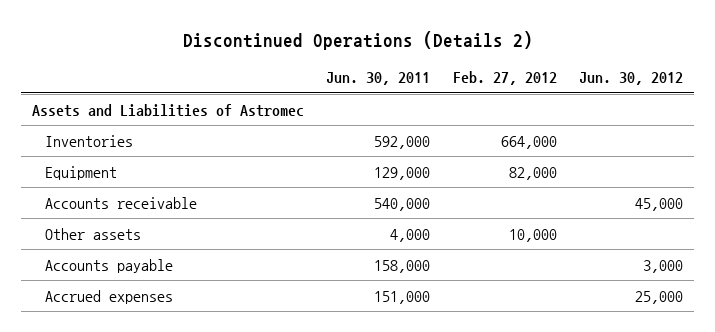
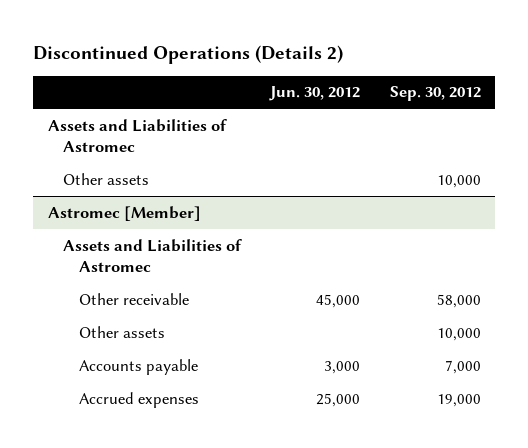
- | Jun. 30, 2011 | Feb. 27, 2012 | Jun. 30, 2012
+ | Jun. 30, 2012 | Sep. 30, 2012
- Inventories | 592,000 | 664,000 |
- Equipment | 129,000 | 82,000 |
- Accounts receivable | 540,000 | | 45,000
- Accounts payable | 158,000 | | 3,000
- Accrued expenses | 151,000 | | 25,000
+ Astromec [Member]
+ Assets and Liabilities of Astromec
+ Other receivable | 45,000 | 58,000
+ Other assets | | 10,000
+ Accounts payable | 3,000 | 7,000
+ Accrued expenses | 25,000 | 19,000

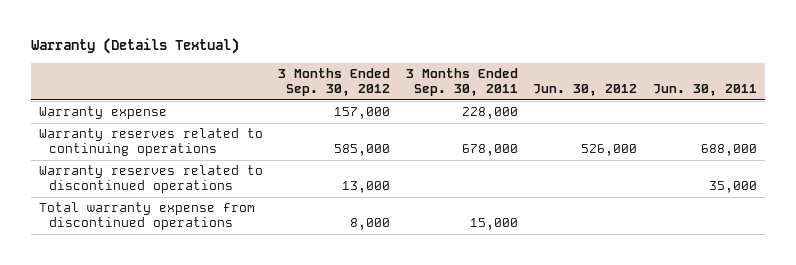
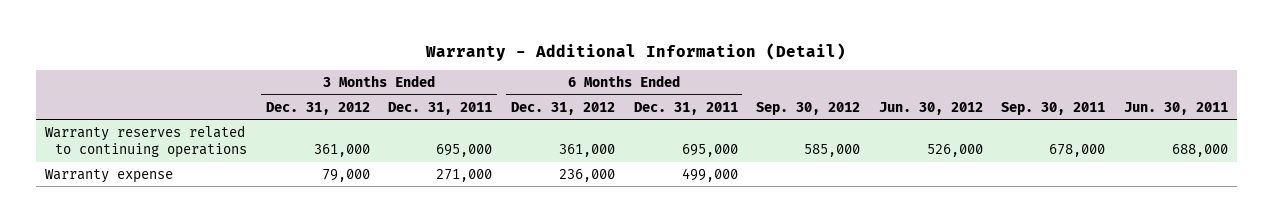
- Warranty (Details Textual)
+ Warranty - Additional Information (Detail)
- | 3 Months Ended Sep. 30, 2012 | 3 Months Ended Sep. 30, 2011 | Jun. 30, 2012 | Jun. 30, 2011
+ | 3 Months Ended Dec. 31, 2012 | 3 Months Ended Dec. 31, 2011 | 6 Months Ended Dec. 31, 2012 | 6 Months Ended Dec. 31, 2011 | Sep. 30, 2012 | Jun. 30, 2012 | Sep. 30, 2011 | Jun. 30, 2011
- Warranty reserves related to discontinued operations | 13,000 | | | 35,000
- Total warranty expense from discontinued operations | 8,000 | 15,000 | |
moved down: Warranty expense | 79,000 | 271,000 | 236,000 | 499,000 | | | |

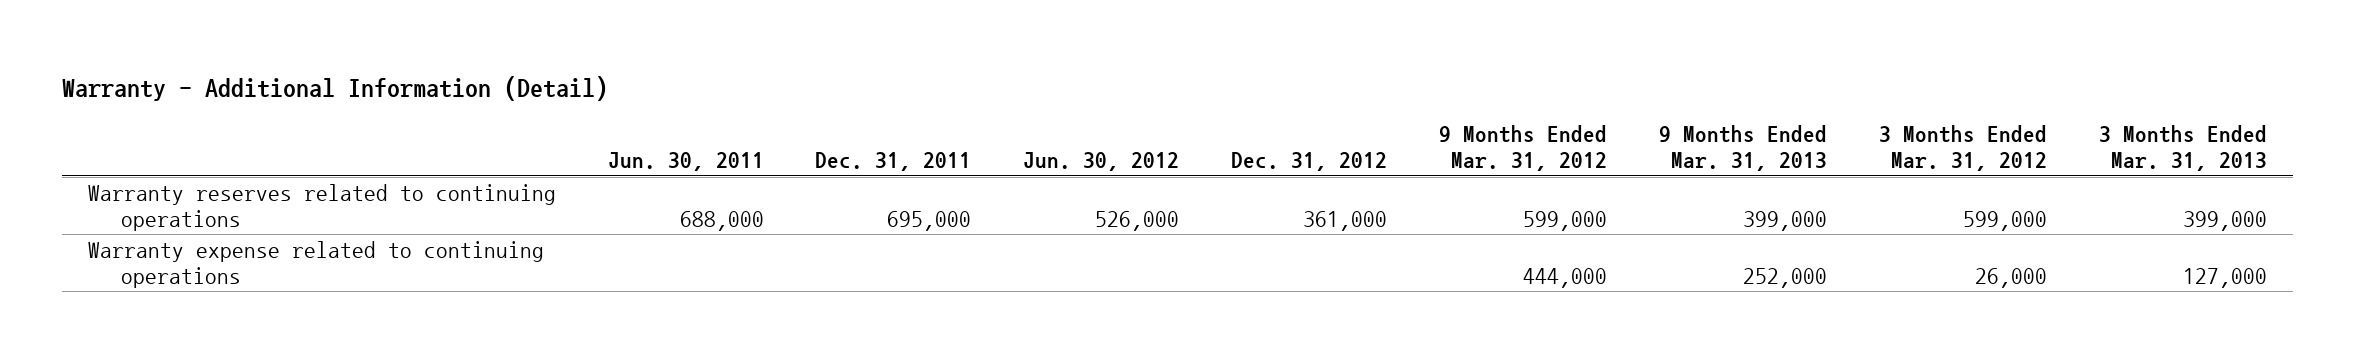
- | 3 Months Ended Dec. 31, 2012 | 3 Months Ended Dec. 31, 2011 | 6 Months Ended Dec. 31, 2012 | 6 Months Ended Dec. 31, 2011 | Sep. 30, 2012 | Jun. 30, 2012 | Sep. 30, 2011 | Jun. 30, 2011
+ | Jun. 30, 2011 | Dec. 31, 2011 | Jun. 30, 2012 | Dec. 31, 2012 | 9 Months Ended Mar. 31, 2012 | 9 Months Ended Mar. 31, 2013 | 3 Months Ended Mar. 31, 2012 | 3 Months Ended Mar. 31, 2013
- Warranty expense | 79,000 | 271,000 | 236,000 | 499,000 | | | |
+ Warranty expense related to continuing operations | | | | | 444,000 | 252,000 | 26,000 | 127,000

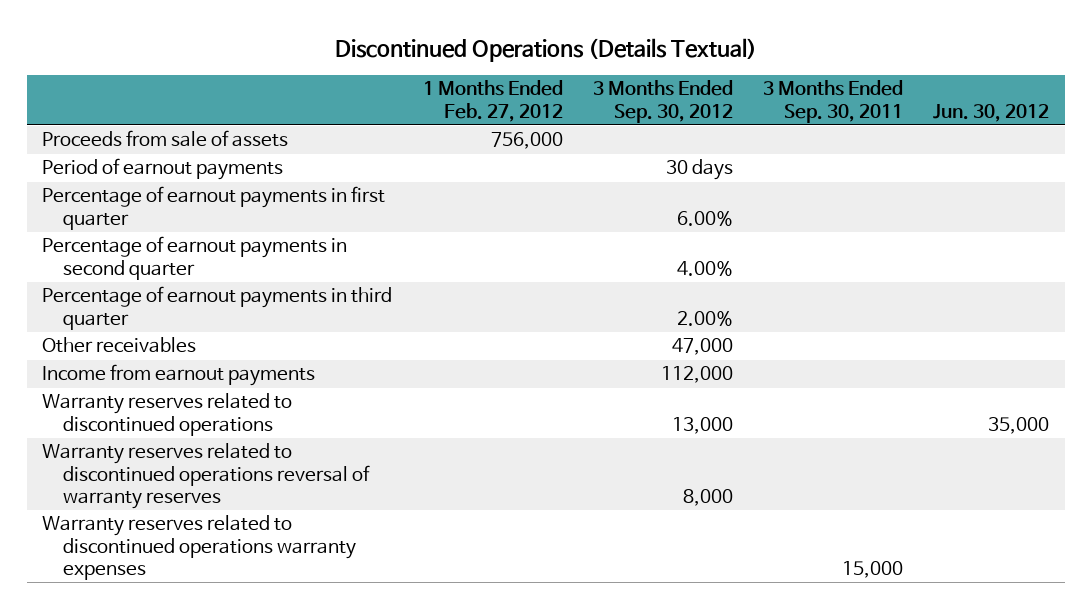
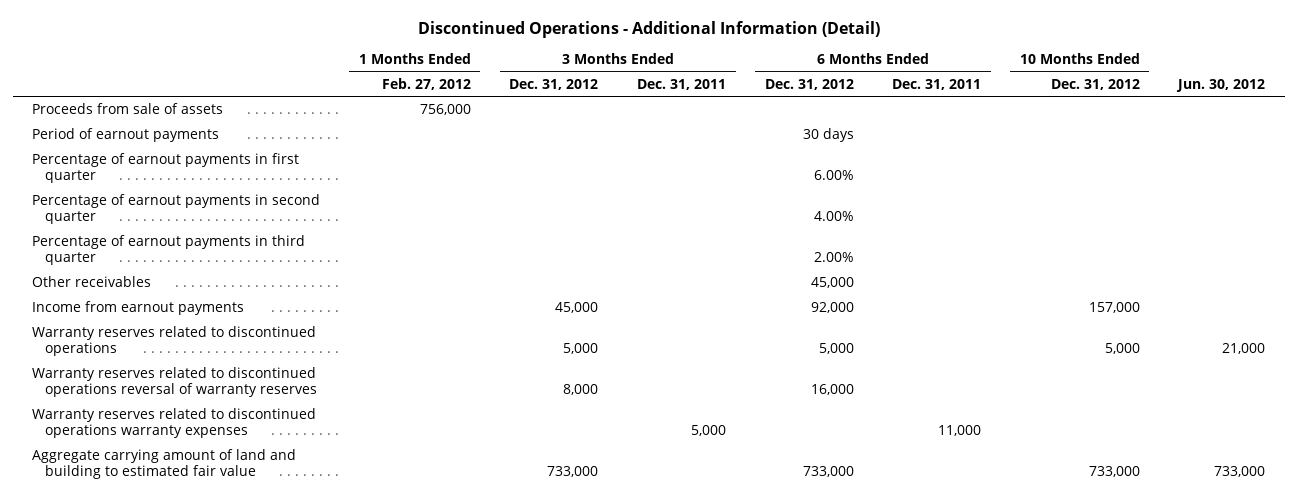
- Discontinued Operations (Details Textual)
+ Discontinued Operations - Additional Information (Detail)
- | 1 Months Ended Feb. 27, 2012 | 3 Months Ended Sep. 30, 2012 | 3 Months Ended Sep. 30, 2011 | Jun. 30, 2012
+ | 1 Months Ended Feb. 27, 2012 | 3 Months Ended Dec. 31, 2012 | 3 Months Ended Dec. 31, 2011 | 6 Months Ended Dec. 31, 2012 | 6 Months Ended Dec. 31, 2011 | 10 Months Ended Dec. 31, 2012 | Jun. 30, 2012
- Warranty reserves related to discontinued operations | | 13,000 | | 35,000
+ Warranty reserves related to discontinued operations | | 5,000 | | 5,000 | | 5,000 | 21,000
+ Aggregate carrying amount of land and building to estimated fair value | | 733,000 | | 733,000 | | 733,000 | 733,000

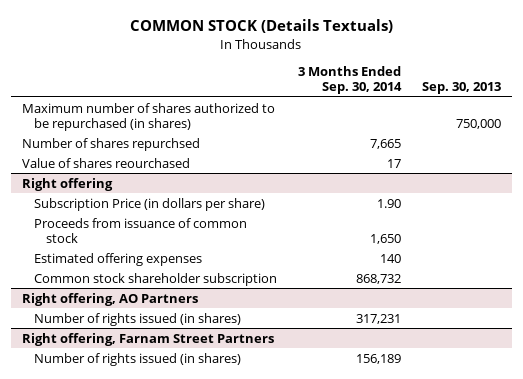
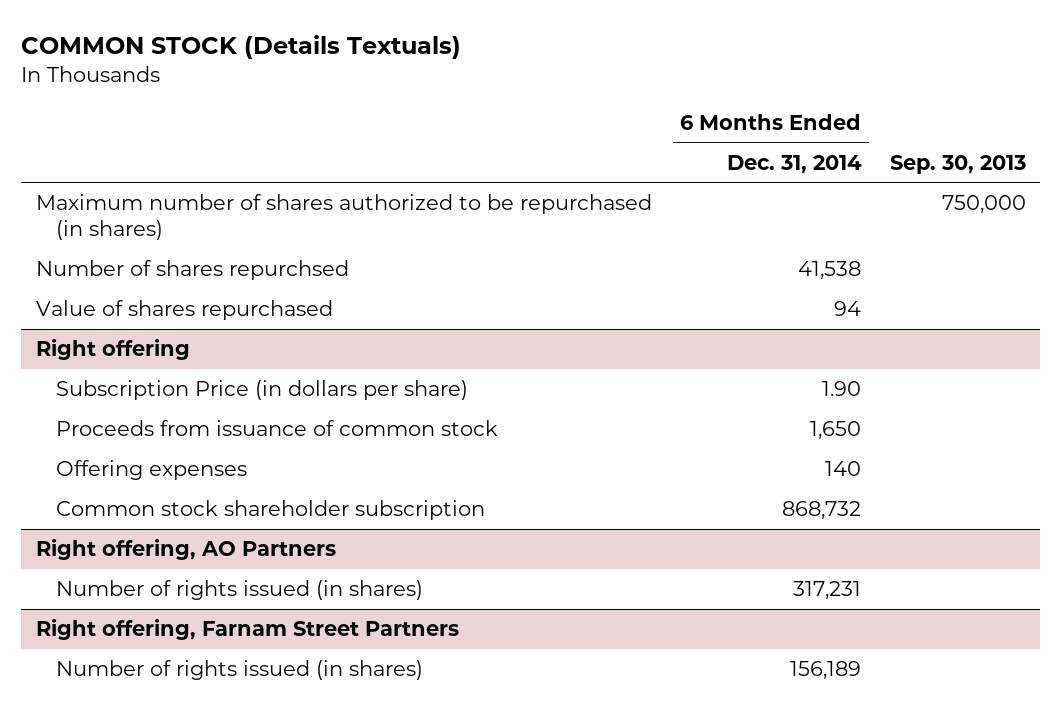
- | 3 Months Ended Sep. 30, 2014 | Sep. 30, 2013
+ | 6 Months Ended Dec. 31, 2014 | Sep. 30, 2013
- Value of shares reourchased | 17 |
+ Value of shares repurchased | 94 |
@ Right offering
- Estimated offering expenses | 140 |
+ Offering expenses | 140 |

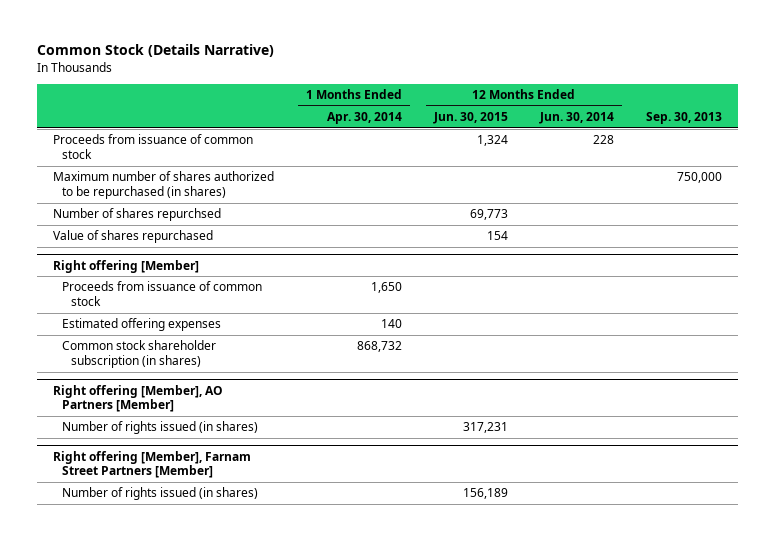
- COMMON STOCK (Details Textuals)
+ Common Stock (Details Narrative)
- | 6 Months Ended Dec. 31, 2014 | Sep. 30, 2013
+ | 1 Months Ended Apr. 30, 2014 | 12 Months Ended Jun. 30, 2015 | 12 Months Ended Jun. 30, 2014 | Sep. 30, 2013
+ Proceeds from issuance of common stock | | 1,324 | 228 |
- Right offering
- Subscription Price (in dollars per share) | 1.90 |
+ Right offering [Member]
- Offering expenses | 140 |
- Common stock shareholder subscription | 868,732 |
- Right offering, AO Partners
+ Estimated offering expenses | 140 | | |
+ Common stock shareholder subscription (in shares) | 868,732 | | |
+ Right offering [Member], AO Partners [Member]
- Right offering, Farnam Street Partners
+ Right offering [Member], Farnam Street Partners [Member]

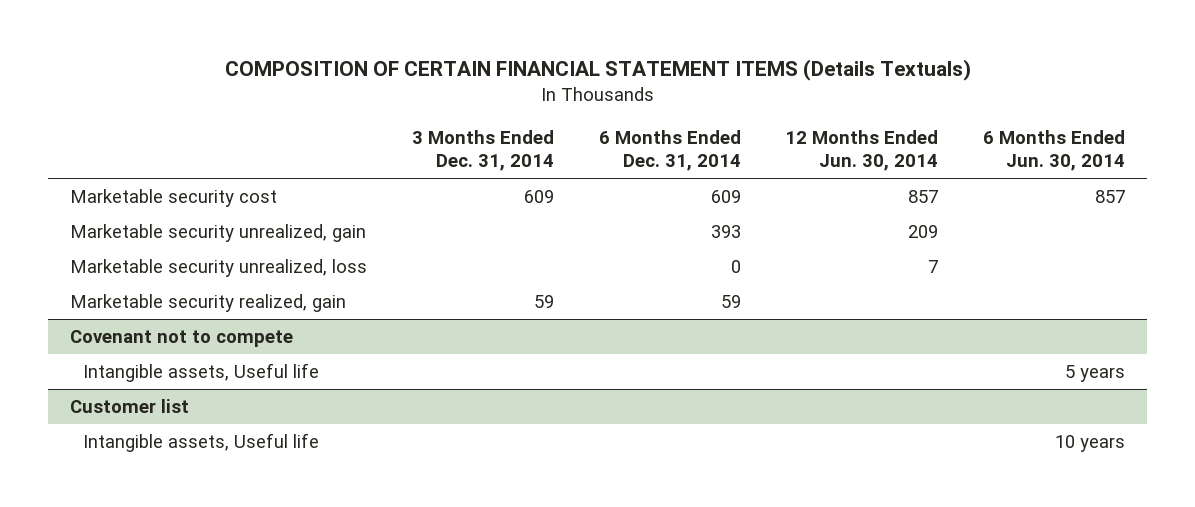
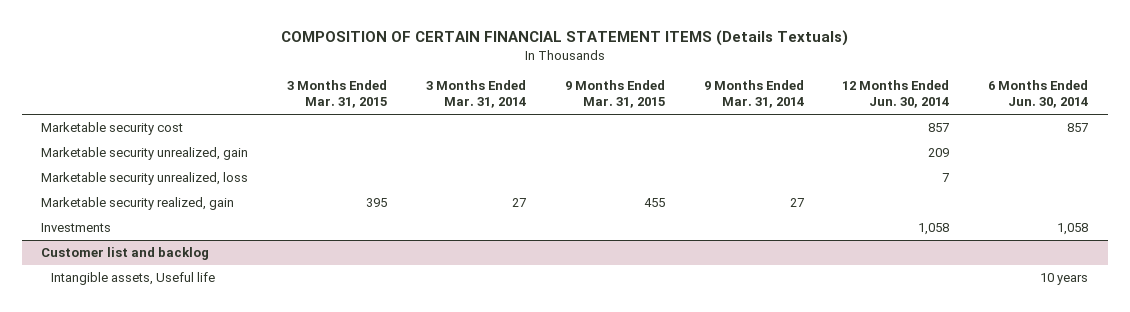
- | 3 Months Ended Dec. 31, 2014 | 6 Months Ended Dec. 31, 2014 | 12 Months Ended Jun. 30, 2014 | 6 Months Ended Jun. 30, 2014
+ | 3 Months Ended Mar. 31, 2015 | 3 Months Ended Mar. 31, 2014 | 9 Months Ended Mar. 31, 2015 | 9 Months Ended Mar. 31, 2014 | 12 Months Ended Jun. 30, 2014 | 6 Months Ended Jun. 30, 2014
- Covenant not to compete
- Intangible assets, Useful life | | | | 5 years
- Customer list
+ Investments | | | | | 1,058 | 1,058
+ Customer list and backlog

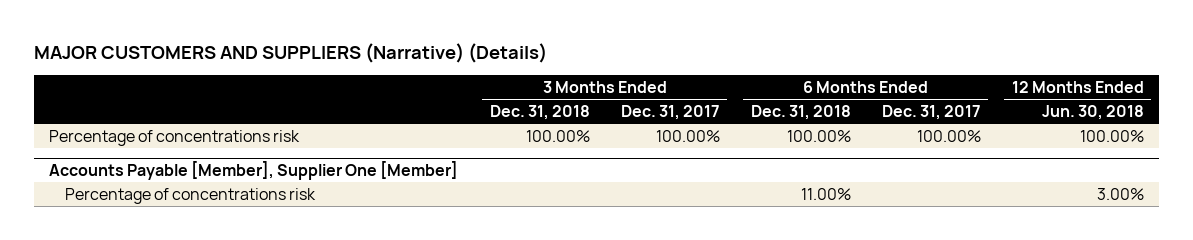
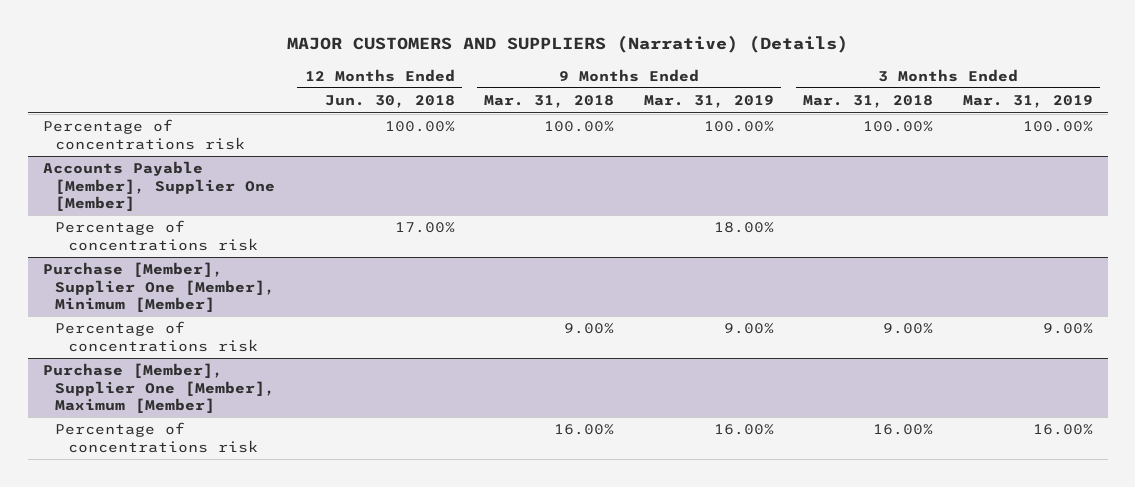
- | 3 Months Ended Dec. 31, 2018 | 3 Months Ended Dec. 31, 2017 | 6 Months Ended Dec. 31, 2018 | 6 Months Ended Dec. 31, 2017 | 12 Months Ended Jun. 30, 2018
+ | 12 Months Ended Jun. 30, 2018 | 9 Months Ended Mar. 31, 2018 | 9 Months Ended Mar. 31, 2019 | 3 Months Ended Mar. 31, 2018 | 3 Months Ended Mar. 31, 2019
@ Accounts Payable [Member], Supplier One [Member]
- Percentage of concentrations risk | | | 11.00% | | 3.00%
+ Percentage of concentrations risk | 17.00% | | 18.00% | |
+ Purchase [Member], Supplier One [Member], Minimum [Member]
+ Percentage of concentrations risk | | 9.00% | 9.00% | 9.00% | 9.00%
+ Purchase [Member], Supplier One [Member], Maximum [Member]
+ Percentage of concentrations risk | | 16.00% | 16.00% | 16.00% | 16.00%

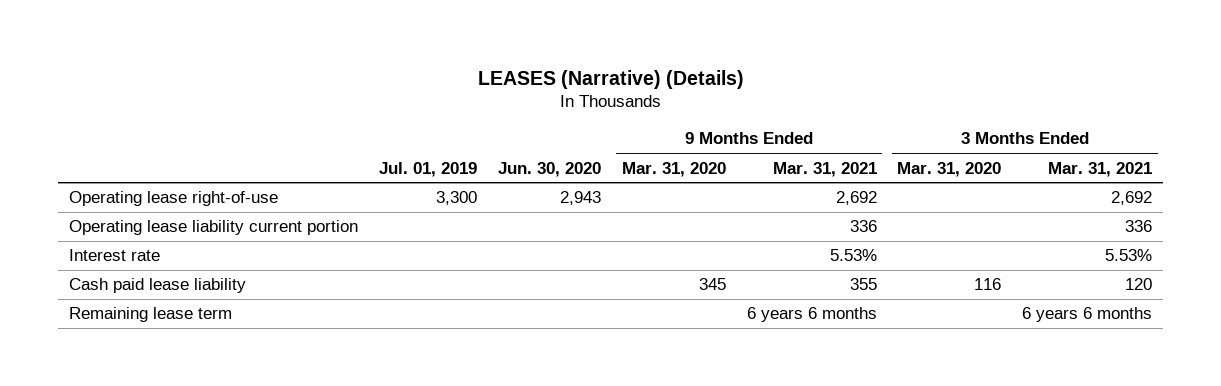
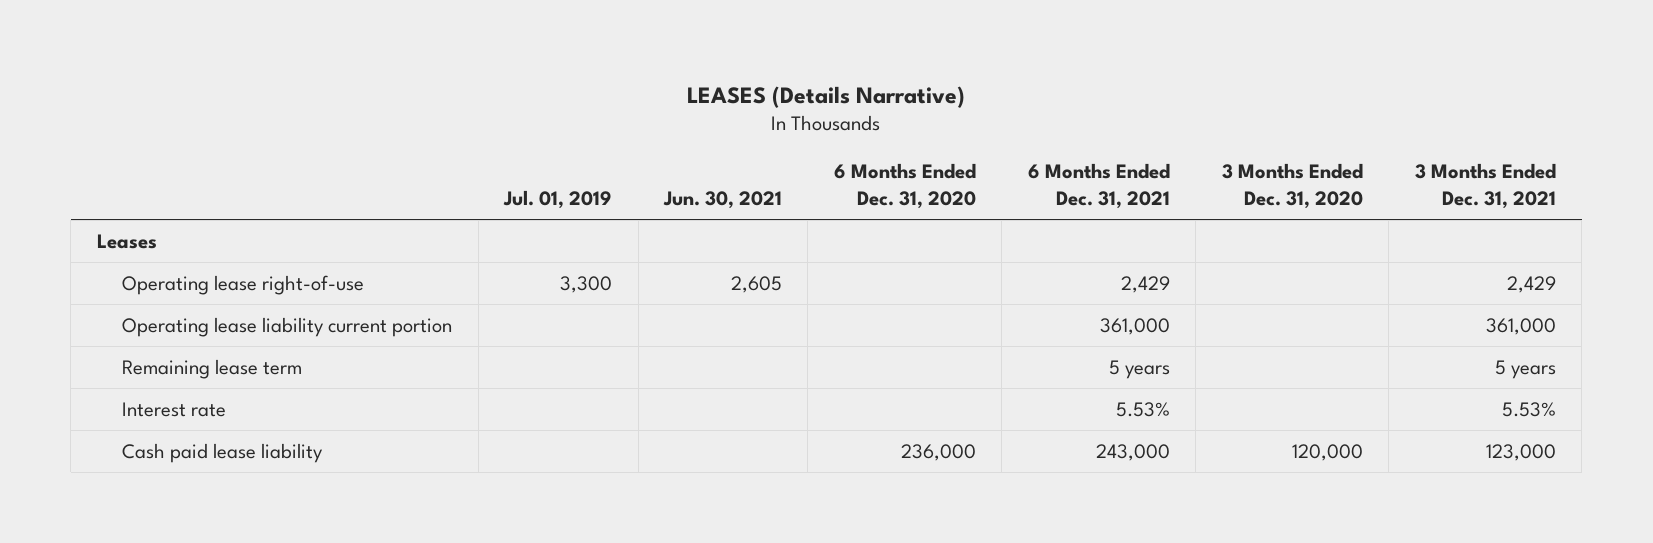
- LEASES (Narrative) (Details)
+ LEASES (Details Narrative)
- | Jul. 01, 2019 | Jun. 30, 2020 | 9 Months Ended Mar. 31, 2020 | 9 Months Ended Mar. 31, 2021 | 3 Months Ended Mar. 31, 2020 | 3 Months Ended Mar. 31, 2021
+ | Jul. 01, 2019 | Jun. 30, 2021 | 6 Months Ended Dec. 31, 2020 | 6 Months Ended Dec. 31, 2021 | 3 Months Ended Dec. 31, 2020 | 3 Months Ended Dec. 31, 2021
+ Leases
moved up: Remaining lease term | | | | 5 years | | 5 years

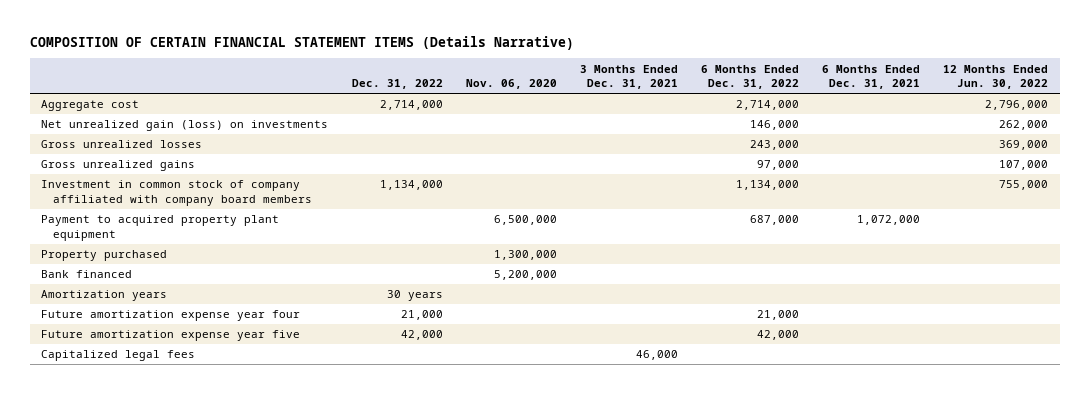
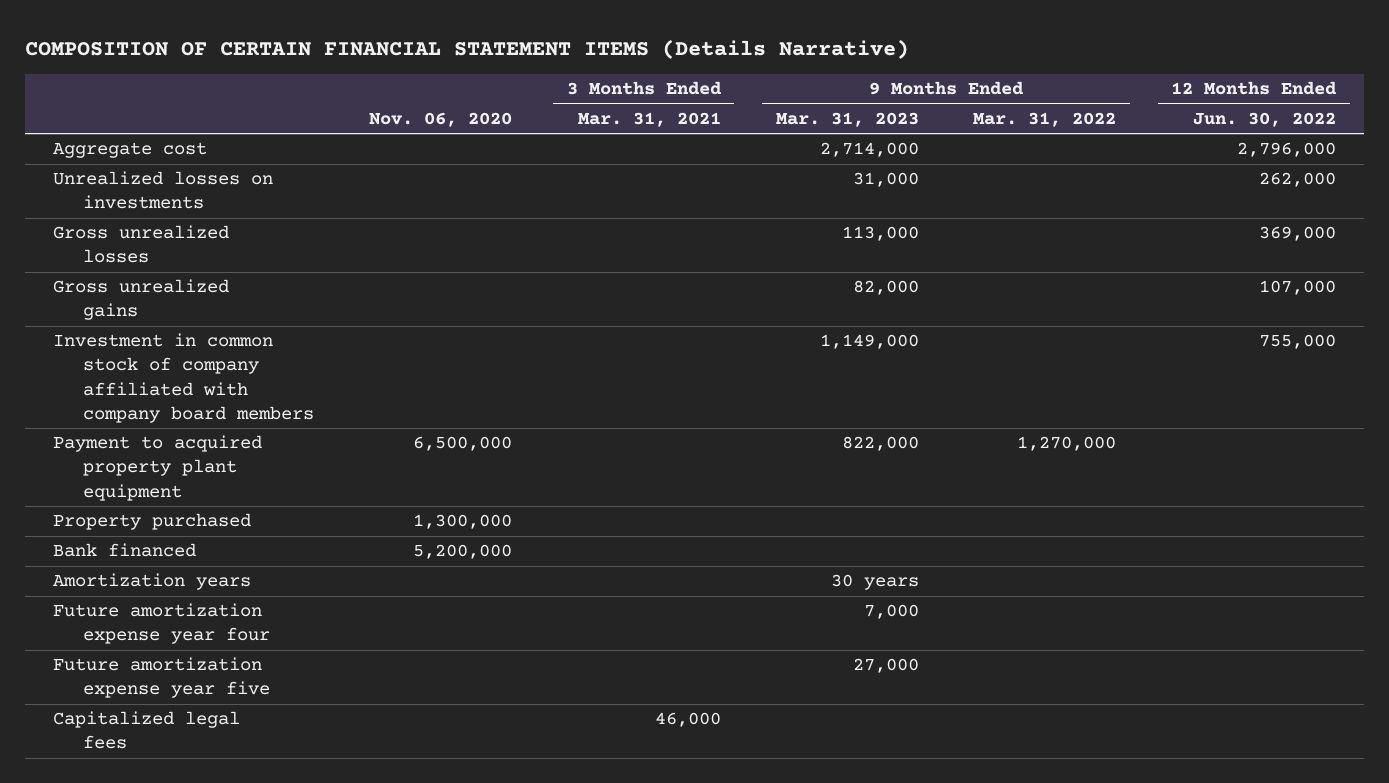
- | Dec. 31, 2022 | Nov. 06, 2020 | 3 Months Ended Dec. 31, 2021 | 6 Months Ended Dec. 31, 2022 | 6 Months Ended Dec. 31, 2021 | 12 Months Ended Jun. 30, 2022
+ | Nov. 06, 2020 | 3 Months Ended Mar. 31, 2021 | 9 Months Ended Mar. 31, 2023 | 9 Months Ended Mar. 31, 2022 | 12 Months Ended Jun. 30, 2022
- Net unrealized gain (loss) on investments | | | | 146,000 | | 262,000
+ Unrealized losses on investments | | | 31,000 | | 262,000

